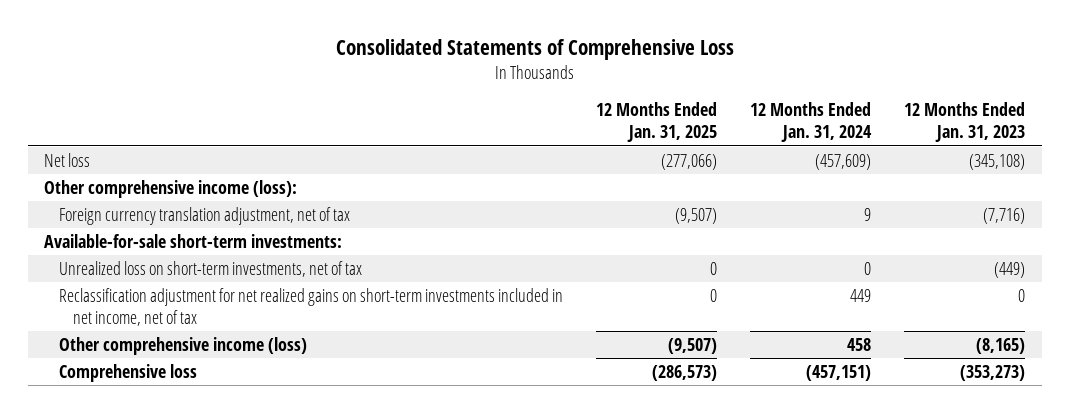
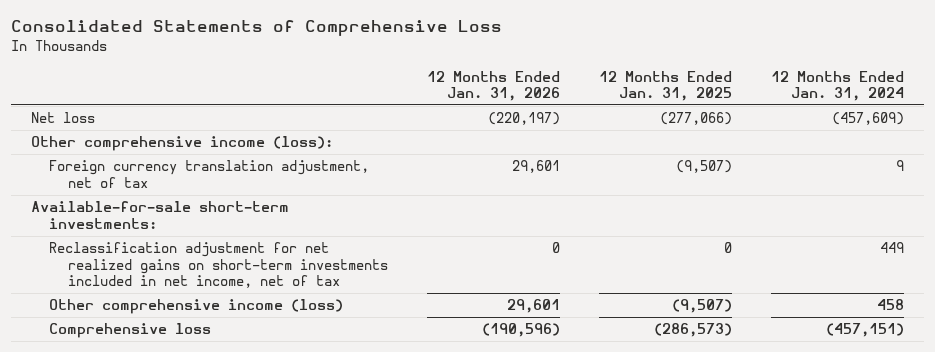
- | 12 Months Ended Jan. 31, 2025 | 12 Months Ended Jan. 31, 2024 | 12 Months Ended Jan. 31, 2023
+ | 12 Months Ended Jan. 31, 2026 | 12 Months Ended Jan. 31, 2025 | 12 Months Ended Jan. 31, 2024
- Unrealized loss on short-term investments, net of tax | 0 | 0 | (449)

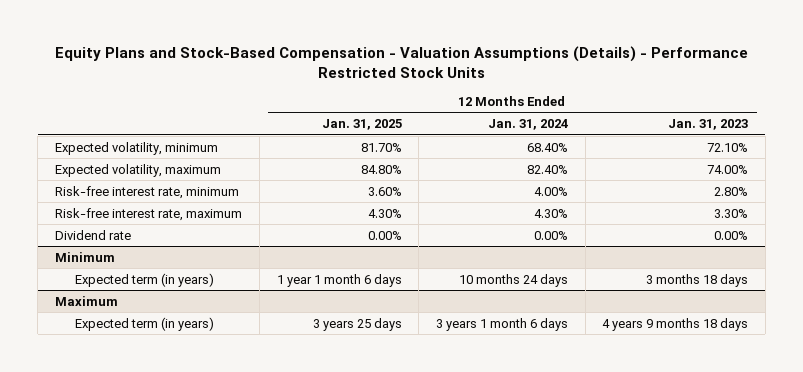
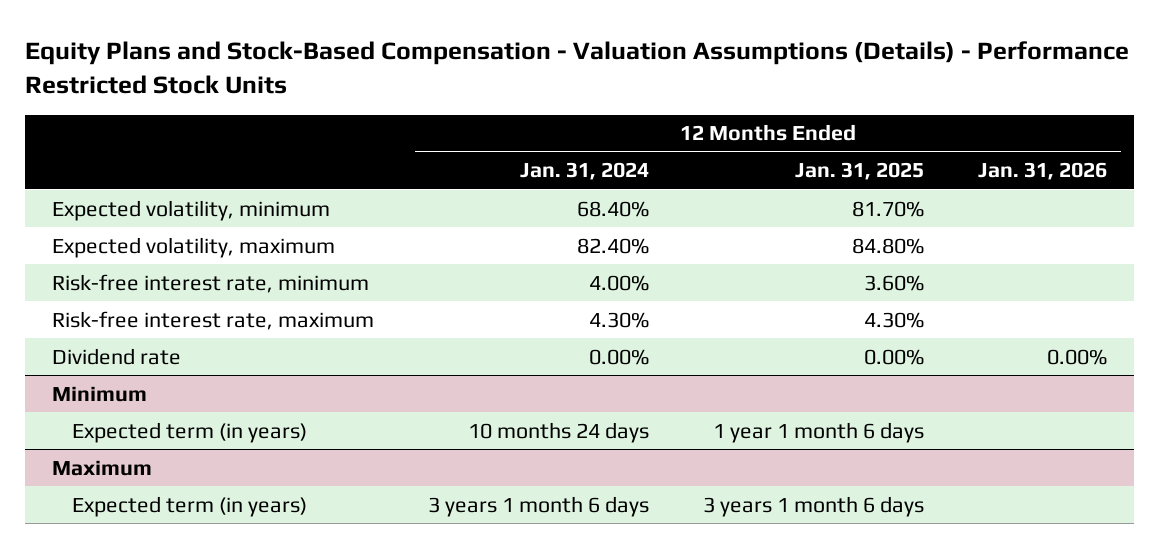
- | 12 Months Ended Jan. 31, 2025 | 12 Months Ended Jan. 31, 2024 | 12 Months Ended Jan. 31, 2023
+ | 12 Months Ended Jan. 31, 2024 | 12 Months Ended Jan. 31, 2025 | 12 Months Ended Jan. 31, 2026
@ Maximum
- Expected term (in years) | 3 years 25 days | 3 years 1 month 6 days | 4 years 9 months 18 days
+ Expected term (in years) | 3 years 1 month 6 days | 3 years 1 month 6 days |

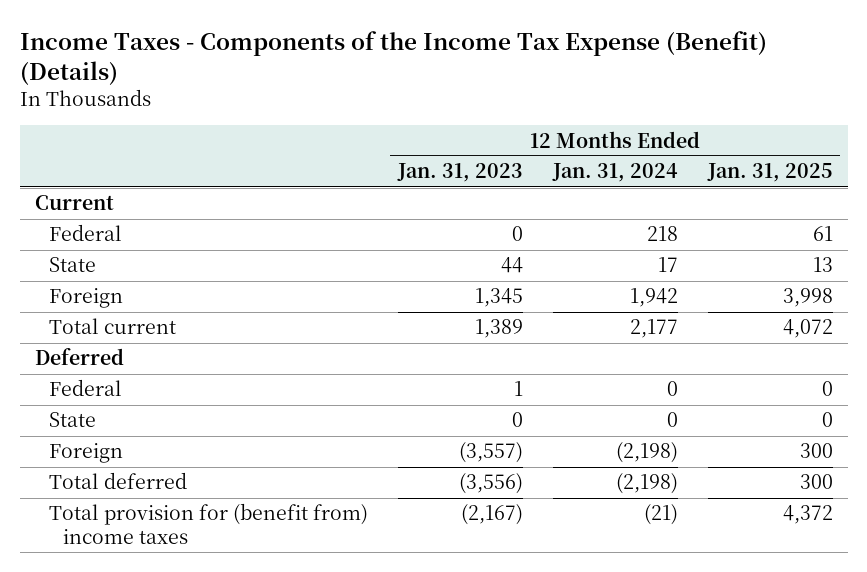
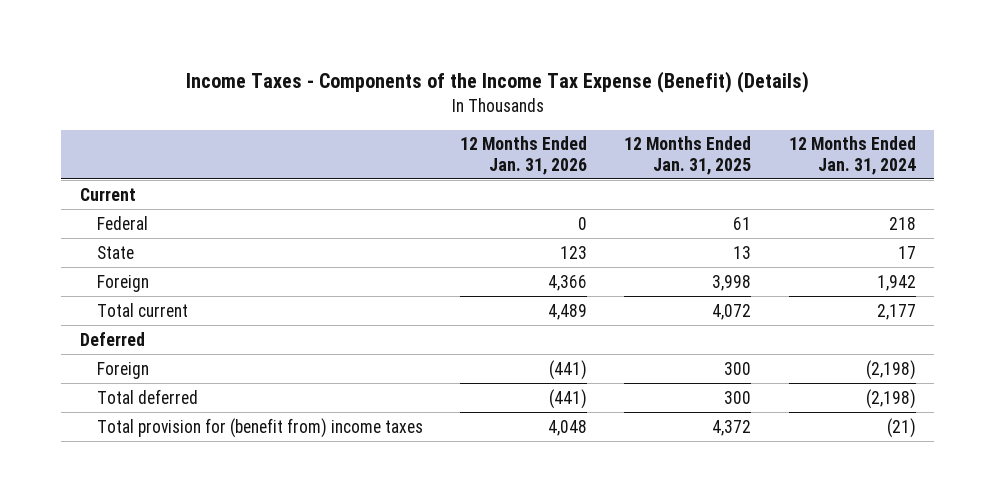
- | 12 Months Ended Jan. 31, 2023 | 12 Months Ended Jan. 31, 2024 | 12 Months Ended Jan. 31, 2025
+ | 12 Months Ended Jan. 31, 2026 | 12 Months Ended Jan. 31, 2025 | 12 Months Ended Jan. 31, 2024
- Federal | 1 | 0 | 0
- State | 0 | 0 | 0

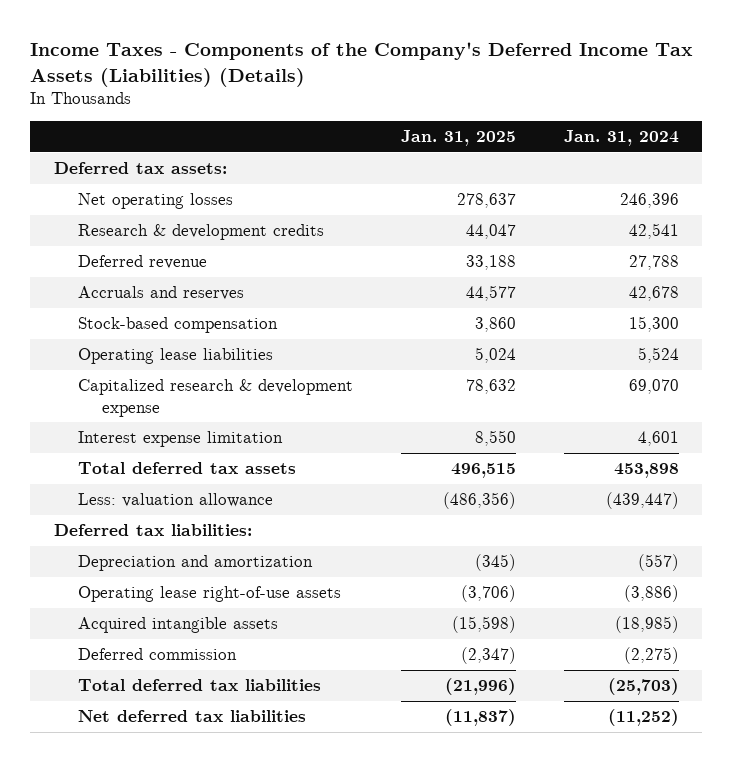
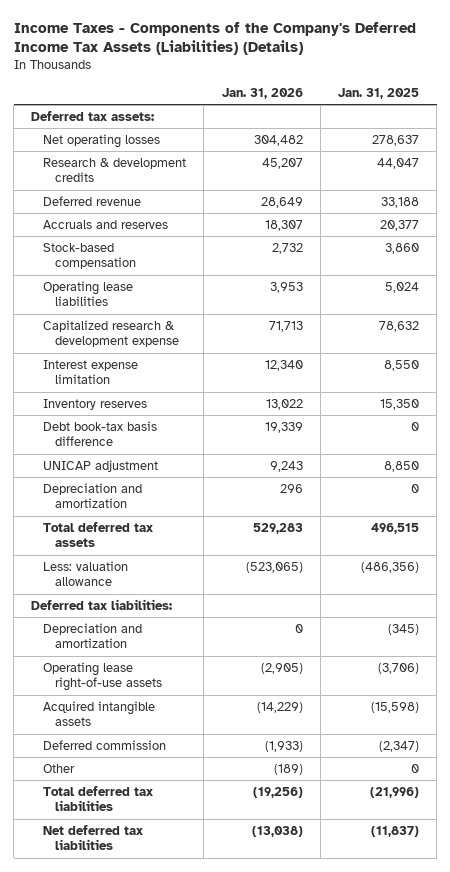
- | Jan. 31, 2025 | Jan. 31, 2024
+ | Jan. 31, 2026 | Jan. 31, 2025
- Accruals and reserves | 44,577 | 42,678
+ Accruals and reserves | 18,307 | 20,377
+ Inventory reserves | 13,022 | 15,350
+ Debt book-tax basis difference | 19,339 | 0
+ UNICAP adjustment | 9,243 | 8,850
+ Depreciation and amortization | 296 | 0
+ Other | (189) | 0

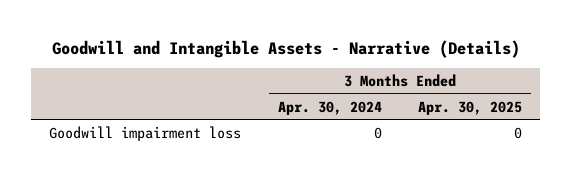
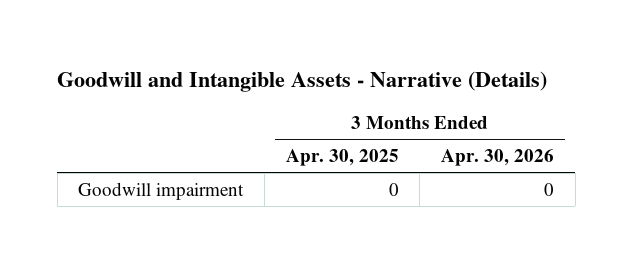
- | 3 Months Ended Apr. 30, 2024 | 3 Months Ended Apr. 30, 2025
+ | 3 Months Ended Apr. 30, 2025 | 3 Months Ended Apr. 30, 2026
- Goodwill impairment loss | 0 | 0
+ Goodwill impairment | 0 | 0

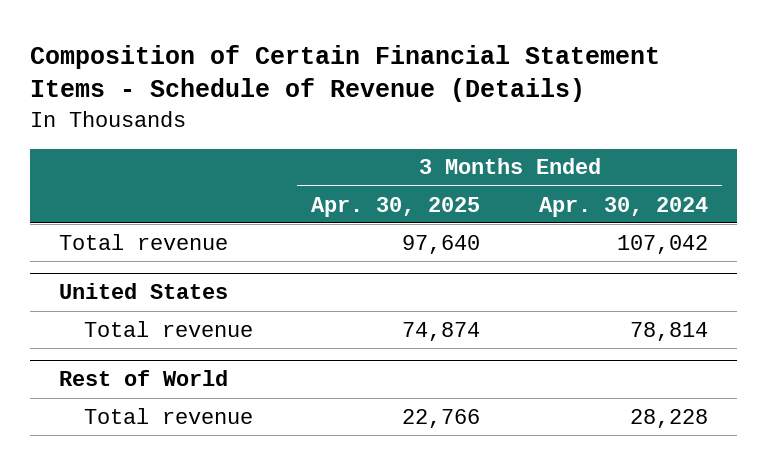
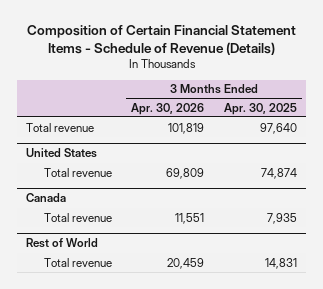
- | 3 Months Ended Apr. 30, 2025 | 3 Months Ended Apr. 30, 2024
+ | 3 Months Ended Apr. 30, 2026 | 3 Months Ended Apr. 30, 2025
+ Canada
+ Total revenue | 11,551 | 7,935
@ Rest of World
- Total revenue | 22,766 | 28,228
+ Total revenue | 20,459 | 14,831

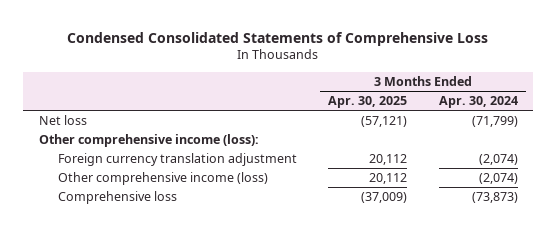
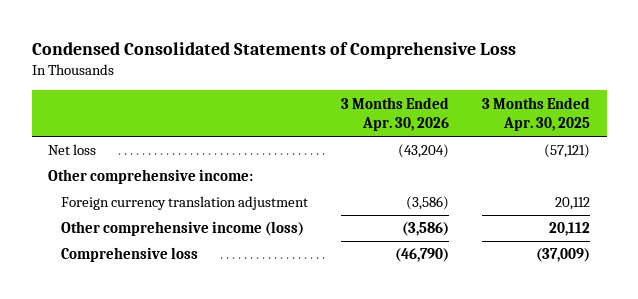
- | 3 Months Ended Apr. 30, 2025 | 3 Months Ended Apr. 30, 2024
+ | 3 Months Ended Apr. 30, 2026 | 3 Months Ended Apr. 30, 2025
- Other comprehensive income (loss):
+ Other comprehensive income:

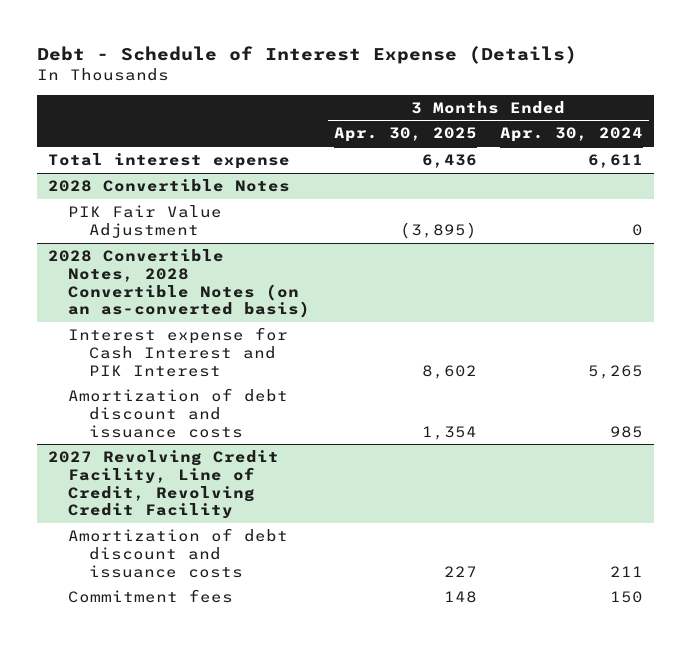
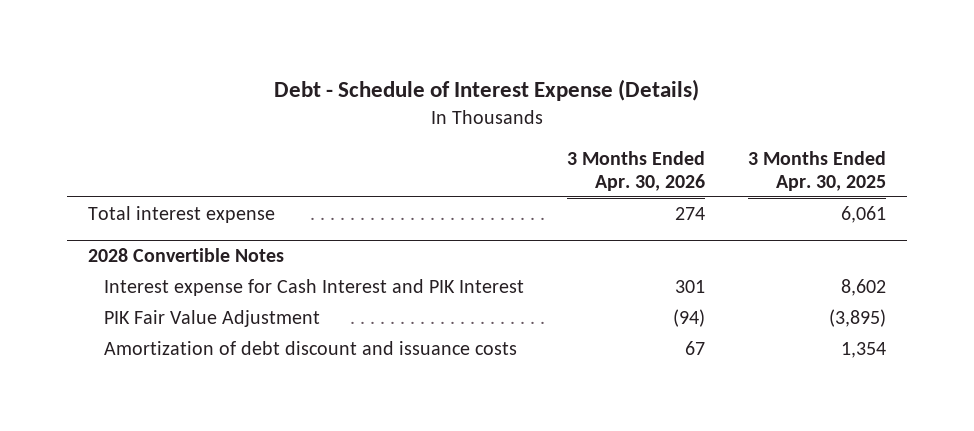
- | 3 Months Ended Apr. 30, 2025 | 3 Months Ended Apr. 30, 2024
+ | 3 Months Ended Apr. 30, 2026 | 3 Months Ended Apr. 30, 2025
- Total interest expense | 6,436 | 6,611
+ Total interest expense | 274 | 6,061
- 2028 Convertible Notes, 2028 Convertible Notes (on an as-converted basis)
@ 2028 Convertible Notes
moved down: PIK Fair Value Adjustment | (94) | (3,895)
- 2027 Revolving Credit Facility, Line of Credit, Revolving Credit Facility
- Amortization of debt discount and issuance costs | 227 | 211
- Commitment fees | 148 | 150

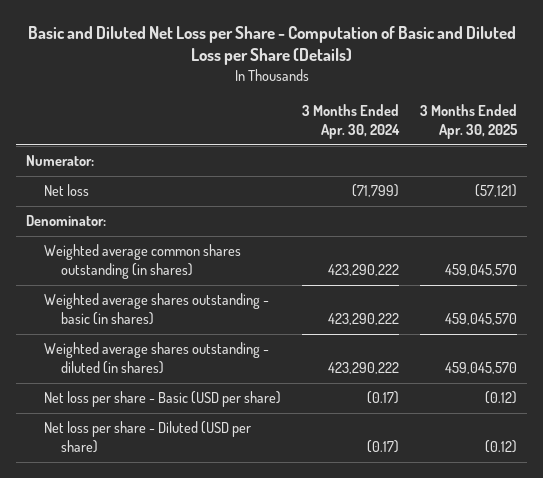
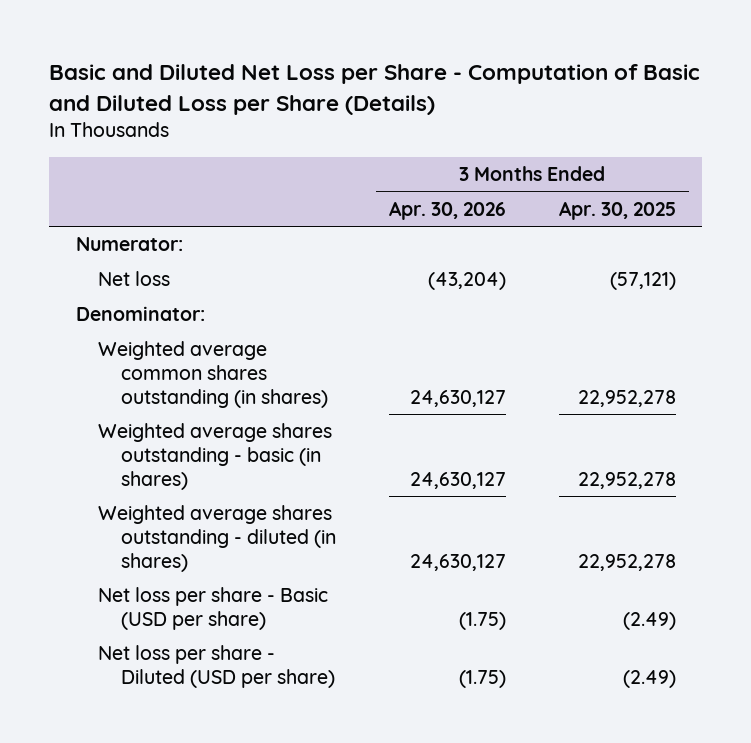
- | 3 Months Ended Apr. 30, 2024 | 3 Months Ended Apr. 30, 2025
+ | 3 Months Ended Apr. 30, 2026 | 3 Months Ended Apr. 30, 2025
- Weighted average common shares outstanding (in shares) | 423,290,222 | 459,045,570
- Weighted average shares outstanding - basic (in shares) | 423,290,222 | 459,045,570
- Weighted average shares outstanding - diluted (in shares) | 423,290,222 | 459,045,570
- Net loss per share - Basic (USD per share) | (0.17) | (0.12)
- Net loss per share - Diluted (USD per share) | (0.17) | (0.12)
+ Weighted average common shares outstanding (in shares) | 24,630,127 | 22,952,278
+ Weighted average shares outstanding - basic (in shares) | 24,630,127 | 22,952,278
+ Weighted average shares outstanding - diluted (in shares) | 24,630,127 | 22,952,278
+ Net loss per share - Basic (USD per share) | (1.75) | (2.49)
+ Net loss per share - Diluted (USD per share) | (1.75) | (2.49)

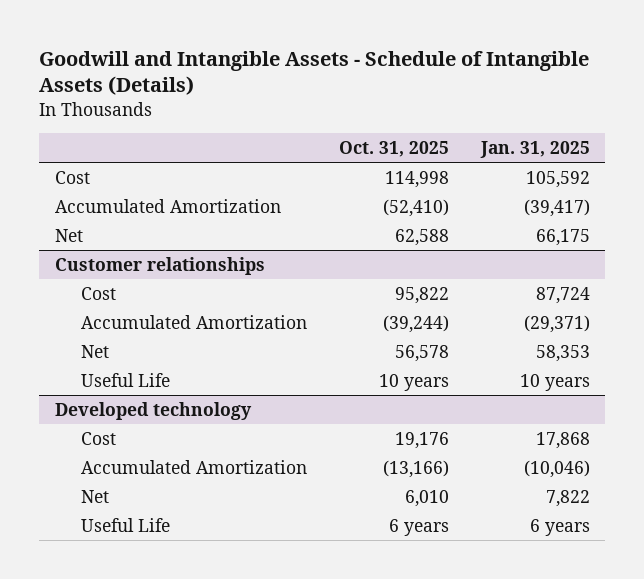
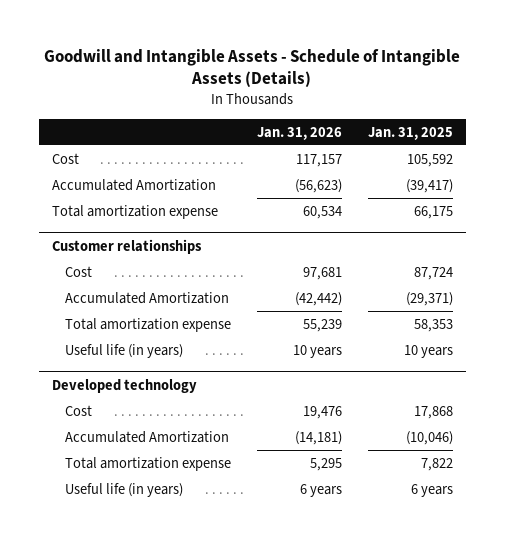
- | Oct. 31, 2025 | Jan. 31, 2025
+ | Jan. 31, 2026 | Jan. 31, 2025
- Net | 62,588 | 66,175
+ Total amortization expense | 60,534 | 66,175
@ Customer relationships
- Net | 56,578 | 58,353
- Useful Life | 10 years | 10 years
+ Total amortization expense | 55,239 | 58,353
+ Useful life (in years) | 10 years | 10 years
@ Developed technology
- Net | 6,010 | 7,822
- Useful Life | 6 years | 6 years
+ Total amortization expense | 5,295 | 7,822
+ Useful life (in years) | 6 years | 6 years

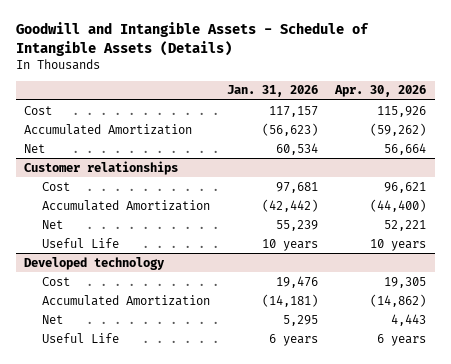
- | Jan. 31, 2026 | Jan. 31, 2025
+ | Jan. 31, 2026 | Apr. 30, 2026
- Total amortization expense | 60,534 | 66,175
+ Net | 60,534 | 56,664
@ Customer relationships
- Total amortization expense | 55,239 | 58,353
- Useful life (in years) | 10 years | 10 years
+ Net | 55,239 | 52,221
+ Useful Life | 10 years | 10 years
@ Developed technology
- Total amortization expense | 5,295 | 7,822
- Useful life (in years) | 6 years | 6 years
+ Net | 5,295 | 4,443
+ Useful Life | 6 years | 6 years

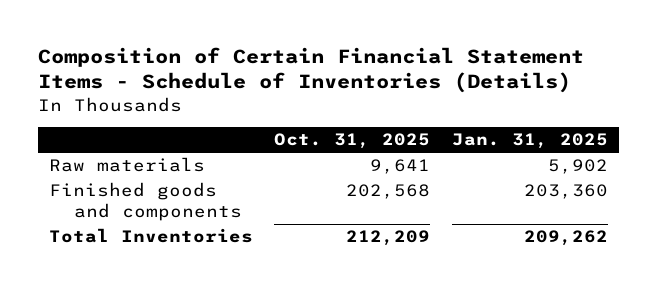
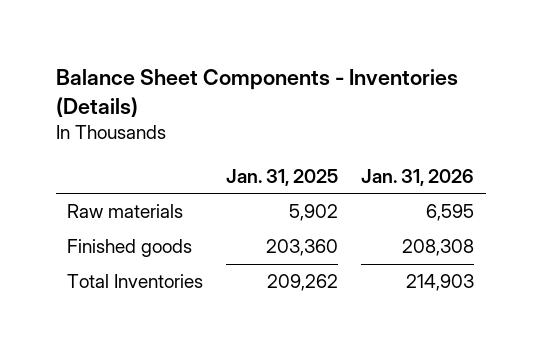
- Composition of Certain Financial Statement Items - Schedule of Inventories (Details)
+ Balance Sheet Components - Inventories (Details)
- | Oct. 31, 2025 | Jan. 31, 2025
+ | Jan. 31, 2025 | Jan. 31, 2026
- Finished goods and components | 202,568 | 203,360
+ Finished goods | 203,360 | 208,308

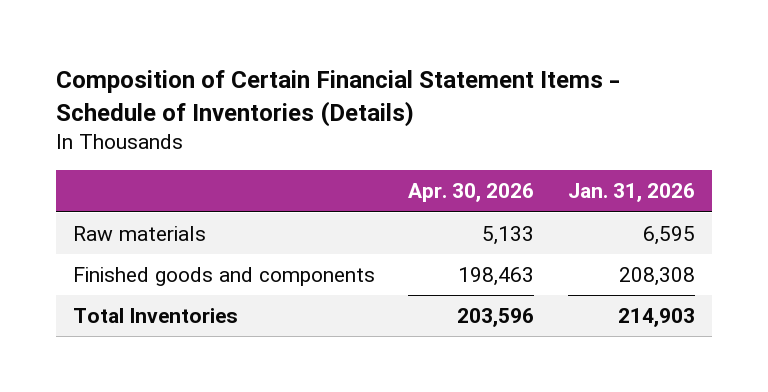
- Balance Sheet Components - Inventories (Details)
+ Composition of Certain Financial Statement Items - Schedule of Inventories (Details)
- | Jan. 31, 2025 | Jan. 31, 2026
+ | Apr. 30, 2026 | Jan. 31, 2026
- Finished goods | 203,360 | 208,308
+ Finished goods and components | 198,463 | 208,308

